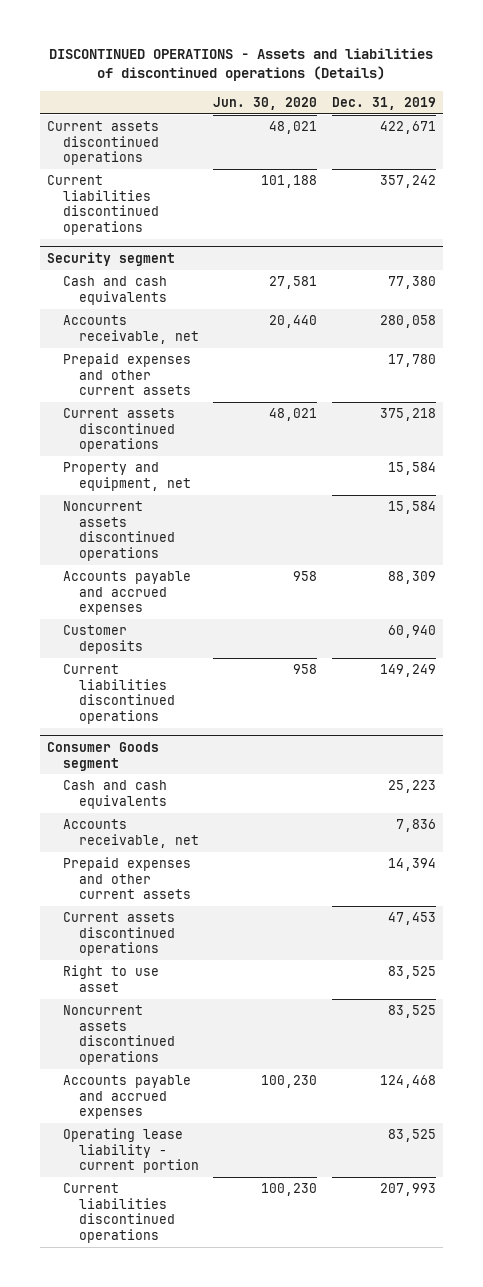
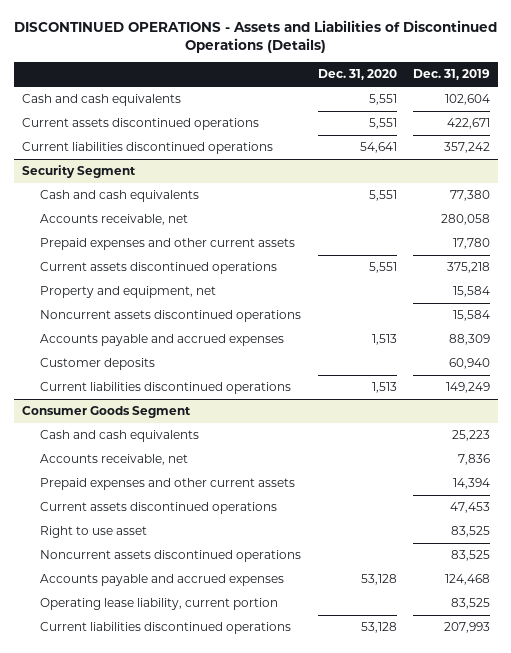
- DISCONTINUED OPERATIONS - Assets and liabilities of discontinued operations (Details)
+ DISCONTINUED OPERATIONS - Assets and Liabilities of Discontinued Operations (Details)
- | Jun. 30, 2020 | Dec. 31, 2019
+ | Dec. 31, 2020 | Dec. 31, 2019
+ Cash and cash equivalents | 5,551 | 102,604
- Security segment
+ Security Segment
- Consumer Goods segment
+ Consumer Goods Segment
- Operating lease liability - current portion | | 83,525
+ Operating lease liability, current portion | | 83,525

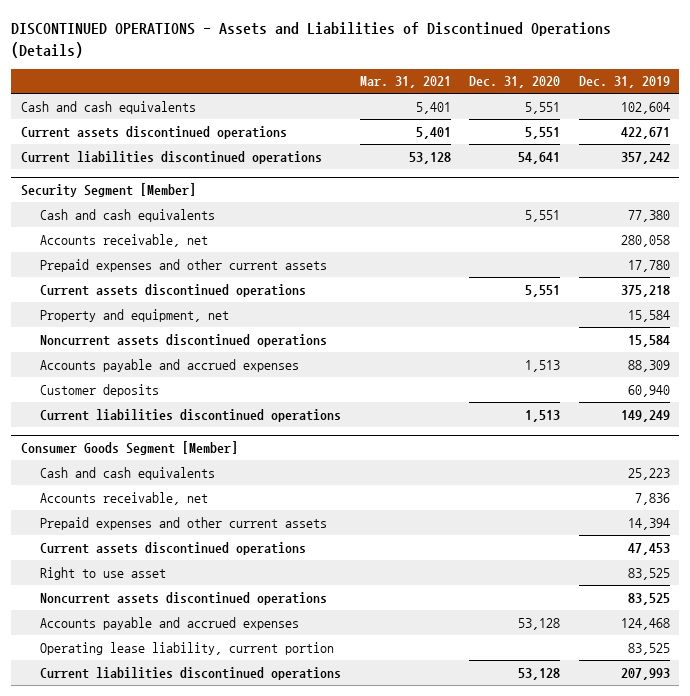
- | Dec. 31, 2020 | Dec. 31, 2019
+ | Mar. 31, 2021 | Dec. 31, 2020 | Dec. 31, 2019
- Security Segment
+ Security Segment [Member]
- Consumer Goods Segment
+ Consumer Goods Segment [Member]

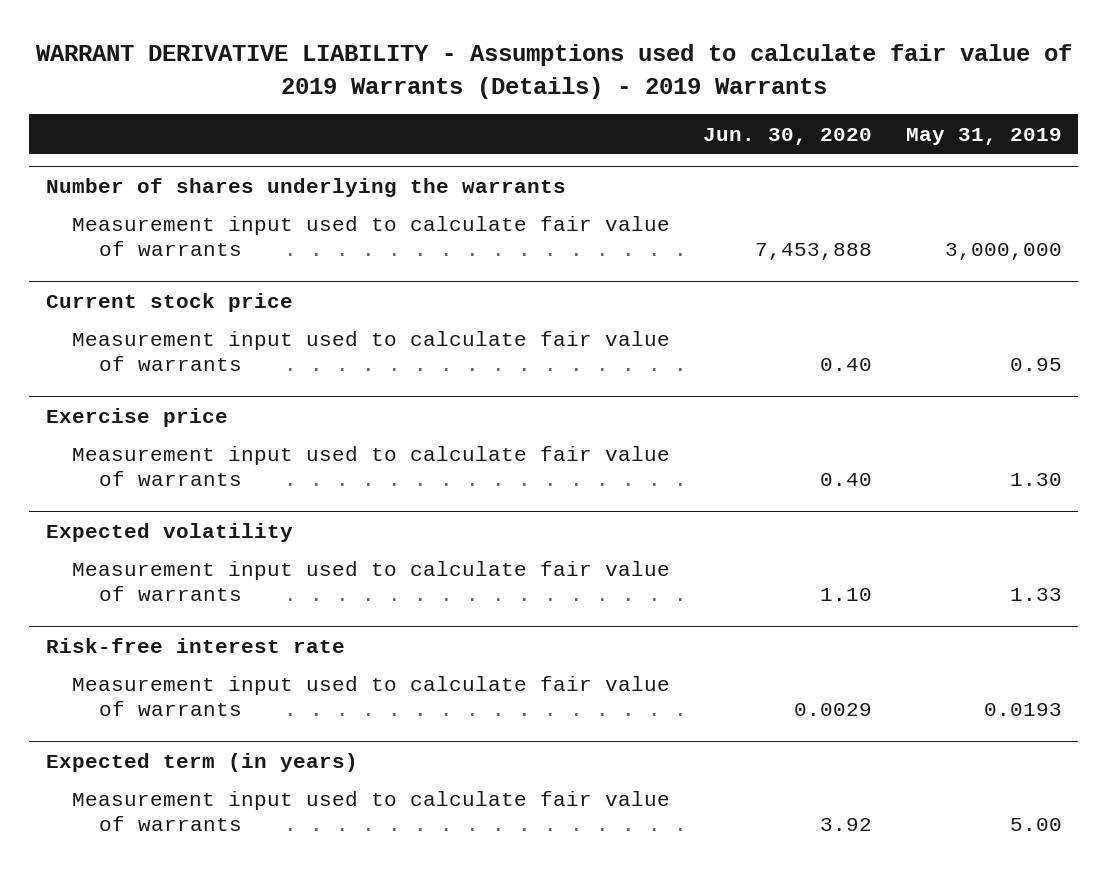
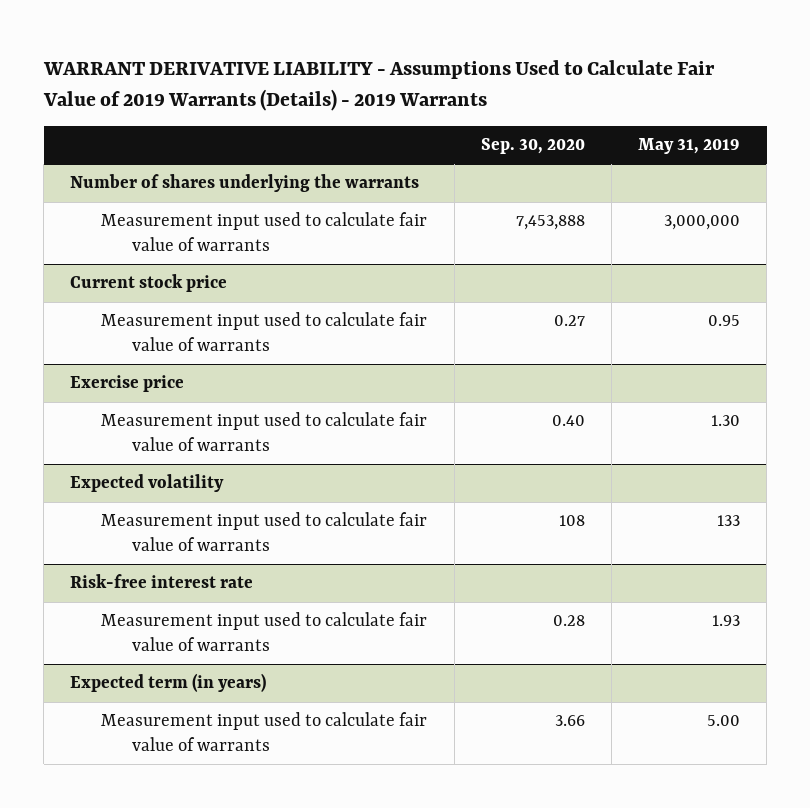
- WARRANT DERIVATIVE LIABILITY - Assumptions used to calculate fair value of 2019 Warrants (Details) - 2019 Warrants
+ WARRANT DERIVATIVE LIABILITY - Assumptions Used to Calculate Fair Value of 2019 Warrants (Details) - 2019 Warrants
- | Jun. 30, 2020 | May 31, 2019
+ | Sep. 30, 2020 | May 31, 2019
@ Expected volatility
- Measurement input used to calculate fair value of warrants | 1.10 | 1.33
+ Measurement input used to calculate fair value of warrants | 108 | 133
@ Risk-free interest rate
- Measurement input used to calculate fair value of warrants | 0.0029 | 0.0193
+ Measurement input used to calculate fair value of warrants | 0.28 | 1.93

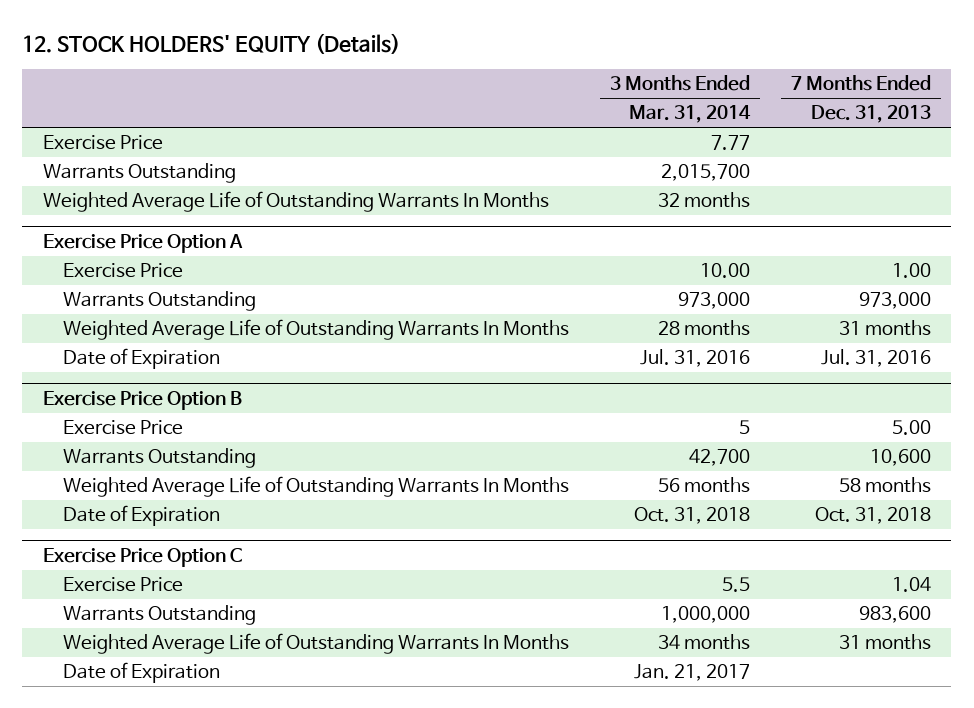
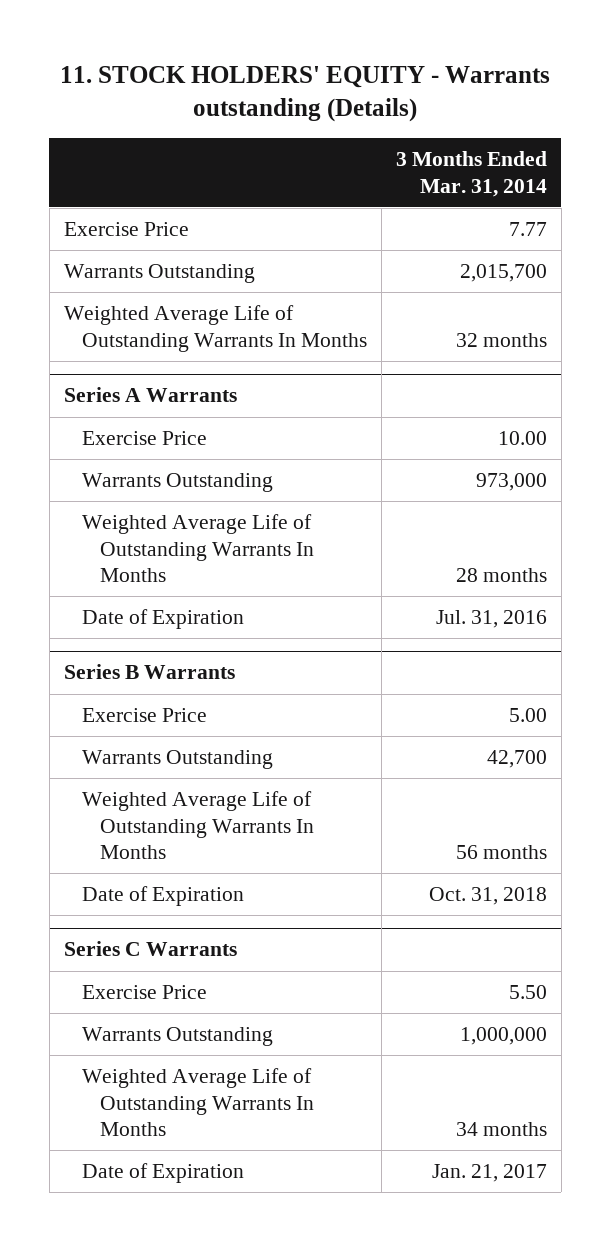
- 12. STOCK HOLDERS' EQUITY (Details)
+ 11. STOCK HOLDERS' EQUITY - Warrants outstanding (Details)
- | 3 Months Ended Mar. 31, 2014 | 7 Months Ended Dec. 31, 2013
+ | 3 Months Ended Mar. 31, 2014
- Exercise Price Option A
+ Series A Warrants
- Exercise Price Option B
- Exercise Price | 5 | 5.00
+ Series B Warrants
+ Exercise Price | 5.00
- Exercise Price Option C
- Exercise Price | 5.5 | 1.04
+ Series C Warrants
+ Exercise Price | 5.50

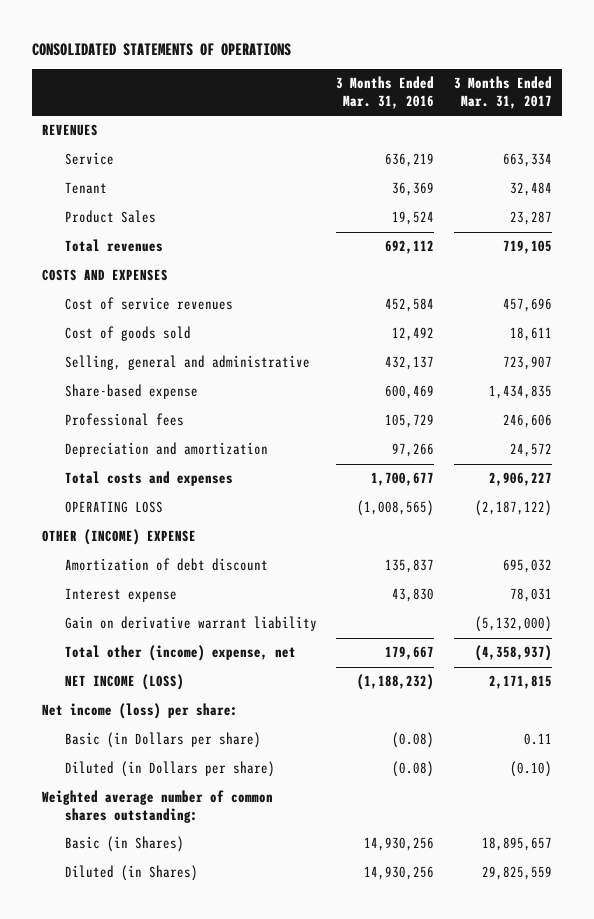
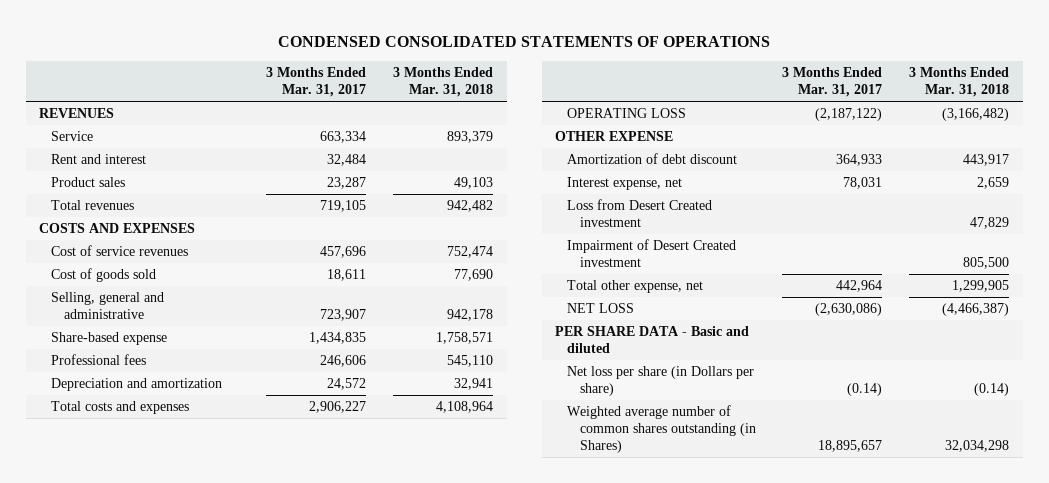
- CONSOLIDATED STATEMENTS OF OPERATIONS
+ CONDENSED CONSOLIDATED STATEMENTS OF OPERATIONS
- | 3 Months Ended Mar. 31, 2016 | 3 Months Ended Mar. 31, 2017
+ | 3 Months Ended Mar. 31, 2017 | 3 Months Ended Mar. 31, 2018
- Tenant | 36,369 | 32,484
- Product Sales | 19,524 | 23,287
+ Rent and interest | 32,484 |
+ Product sales | 23,287 | 49,103
- OTHER (INCOME) EXPENSE
- Amortization of debt discount | 135,837 | 695,032
- Interest expense | 43,830 | 78,031
- Gain on derivative warrant liability | | (5,132,000)
- Total other (income) expense, net | 179,667 | (4,358,937)
- NET INCOME (LOSS) | (1,188,232) | 2,171,815
- Net income (loss) per share:
- Basic (in Dollars per share) | (0.08) | 0.11
- Diluted (in Dollars per share) | (0.08) | (0.10)
- Weighted average number of common shares outstanding:
- Basic (in Shares) | 14,930,256 | 18,895,657
- Diluted (in Shares) | 14,930,256 | 29,825,559
+ OTHER EXPENSE
+ Amortization of debt discount | 364,933 | 443,917
+ Interest expense, net | 78,031 | 2,659
+ Loss from Desert Created investment | | 47,829
+ Impairment of Desert Created investment | | 805,500
+ Total other expense, net | 442,964 | 1,299,905
+ NET LOSS | (2,630,086) | (4,466,387)
+ PER SHARE DATA - Basic and diluted
+ Net loss per share (in Dollars per share) | (0.14) | (0.14)
+ Weighted average number of common shares outstanding (in Shares) | 18,895,657 | 32,034,298

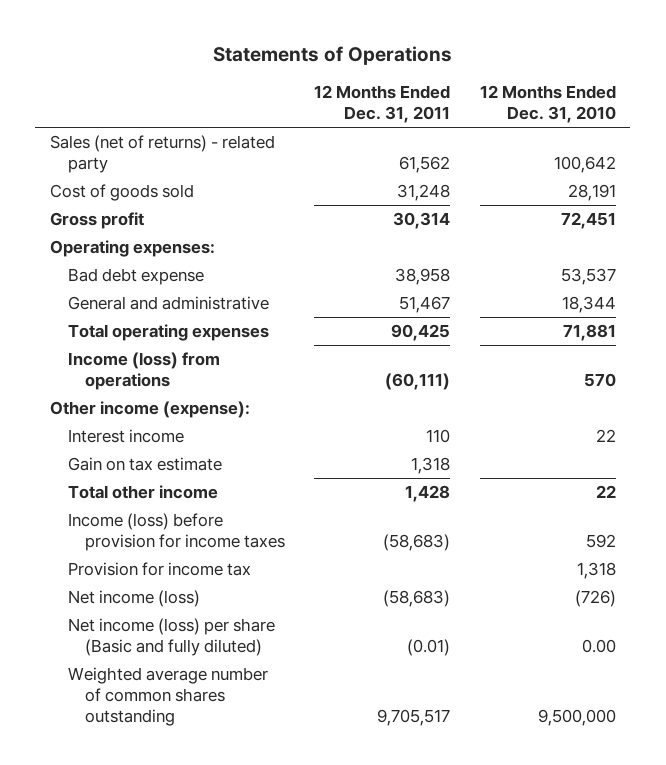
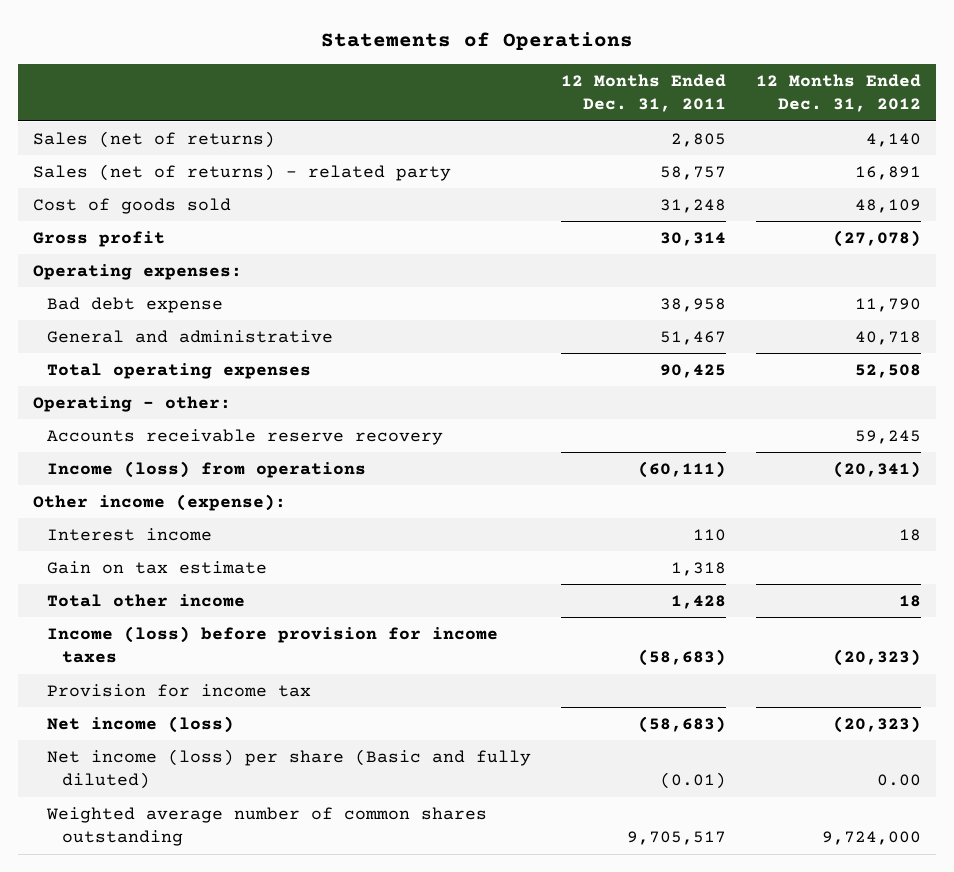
- | 12 Months Ended Dec. 31, 2011 | 12 Months Ended Dec. 31, 2010
+ | 12 Months Ended Dec. 31, 2011 | 12 Months Ended Dec. 31, 2012
- Sales (net of returns) - related party | 61,562 | 100,642
+ Sales (net of returns) | 2,805 | 4,140
+ Sales (net of returns) - related party | 58,757 | 16,891
+ Operating - other:
+ Accounts receivable reserve recovery | | 59,245

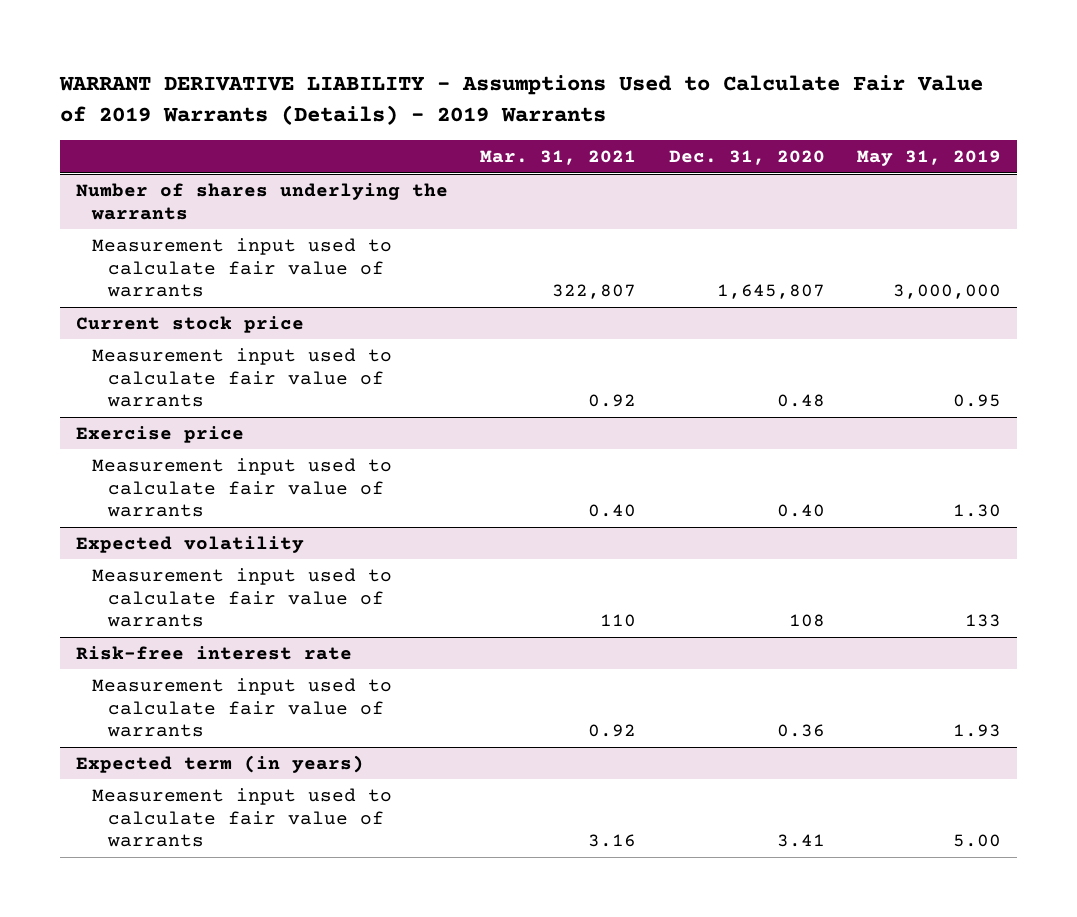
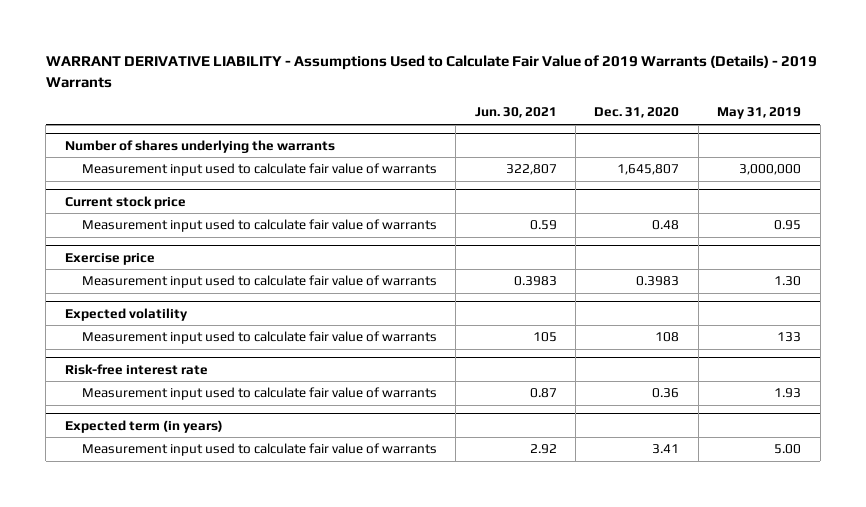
- | Mar. 31, 2021 | Dec. 31, 2020 | May 31, 2019
+ | Jun. 30, 2021 | Dec. 31, 2020 | May 31, 2019
@ Exercise price
- Measurement input used to calculate fair value of warrants | 0.40 | 0.40 | 1.30
+ Measurement input used to calculate fair value of warrants | 0.3983 | 0.3983 | 1.30

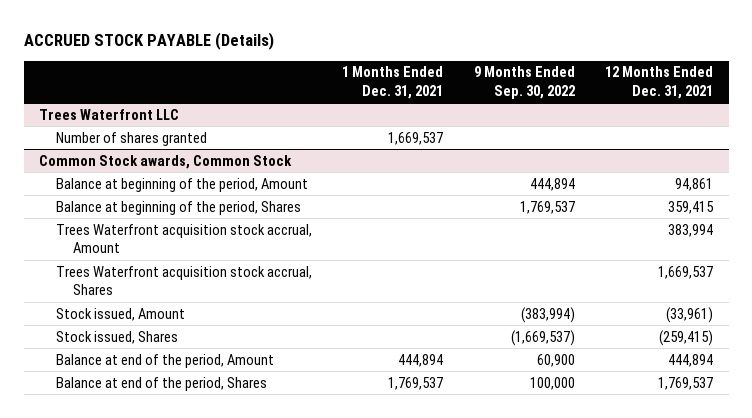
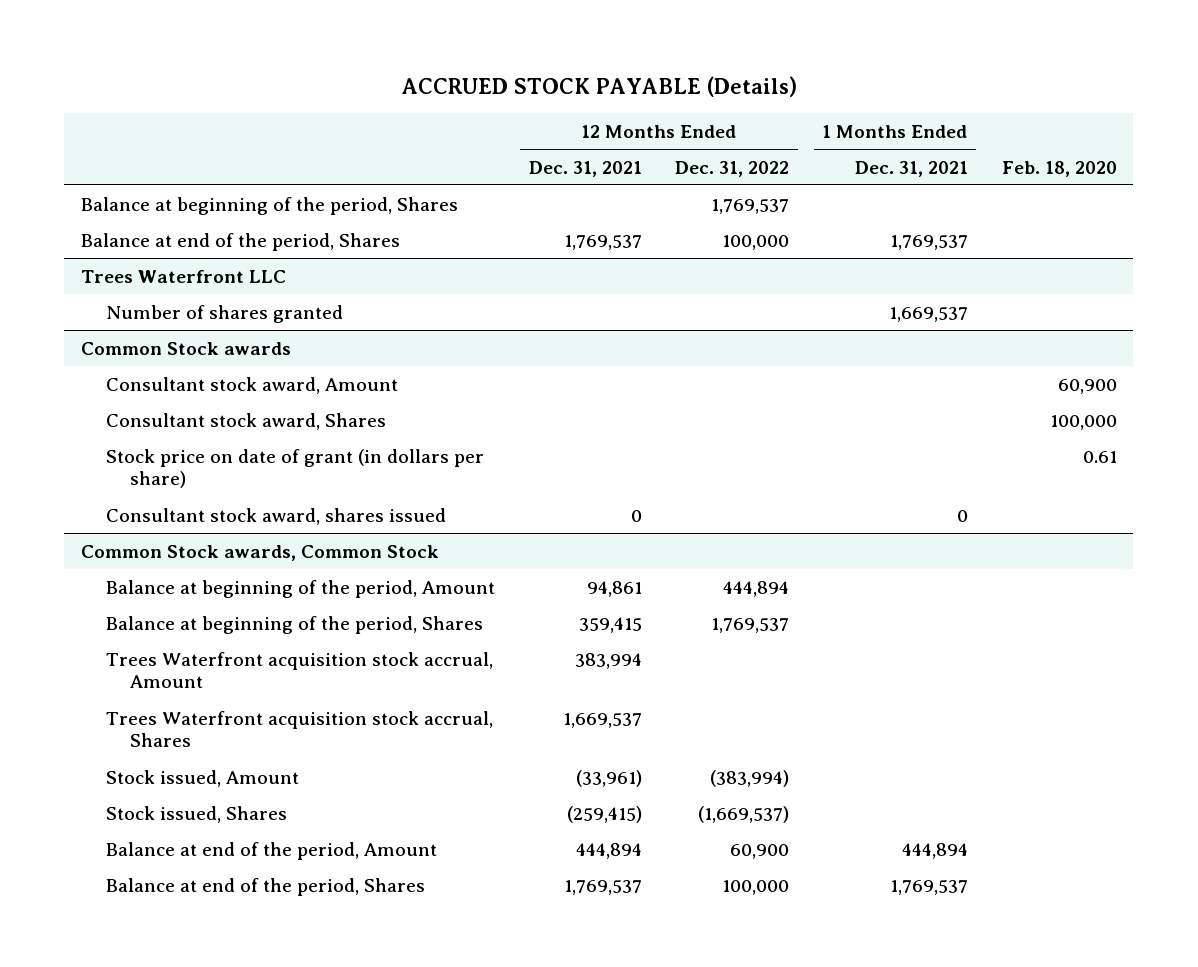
- | 1 Months Ended Dec. 31, 2021 | 9 Months Ended Sep. 30, 2022 | 12 Months Ended Dec. 31, 2021
+ | 12 Months Ended Dec. 31, 2021 | 12 Months Ended Dec. 31, 2022 | 1 Months Ended Dec. 31, 2021 | Feb. 18, 2020
+ Balance at beginning of the period, Shares | | 1,769,537 | |
+ Balance at end of the period, Shares | 1,769,537 | 100,000 | 1,769,537 |
+ Common Stock awards
+ Consultant stock award, Amount | | | | 60,900
+ Consultant stock award, Shares | | | | 100,000
+ Stock price on date of grant (in dollars per share) | | | | 0.61
+ Consultant stock award, shares issued | 0 | | 0 |

